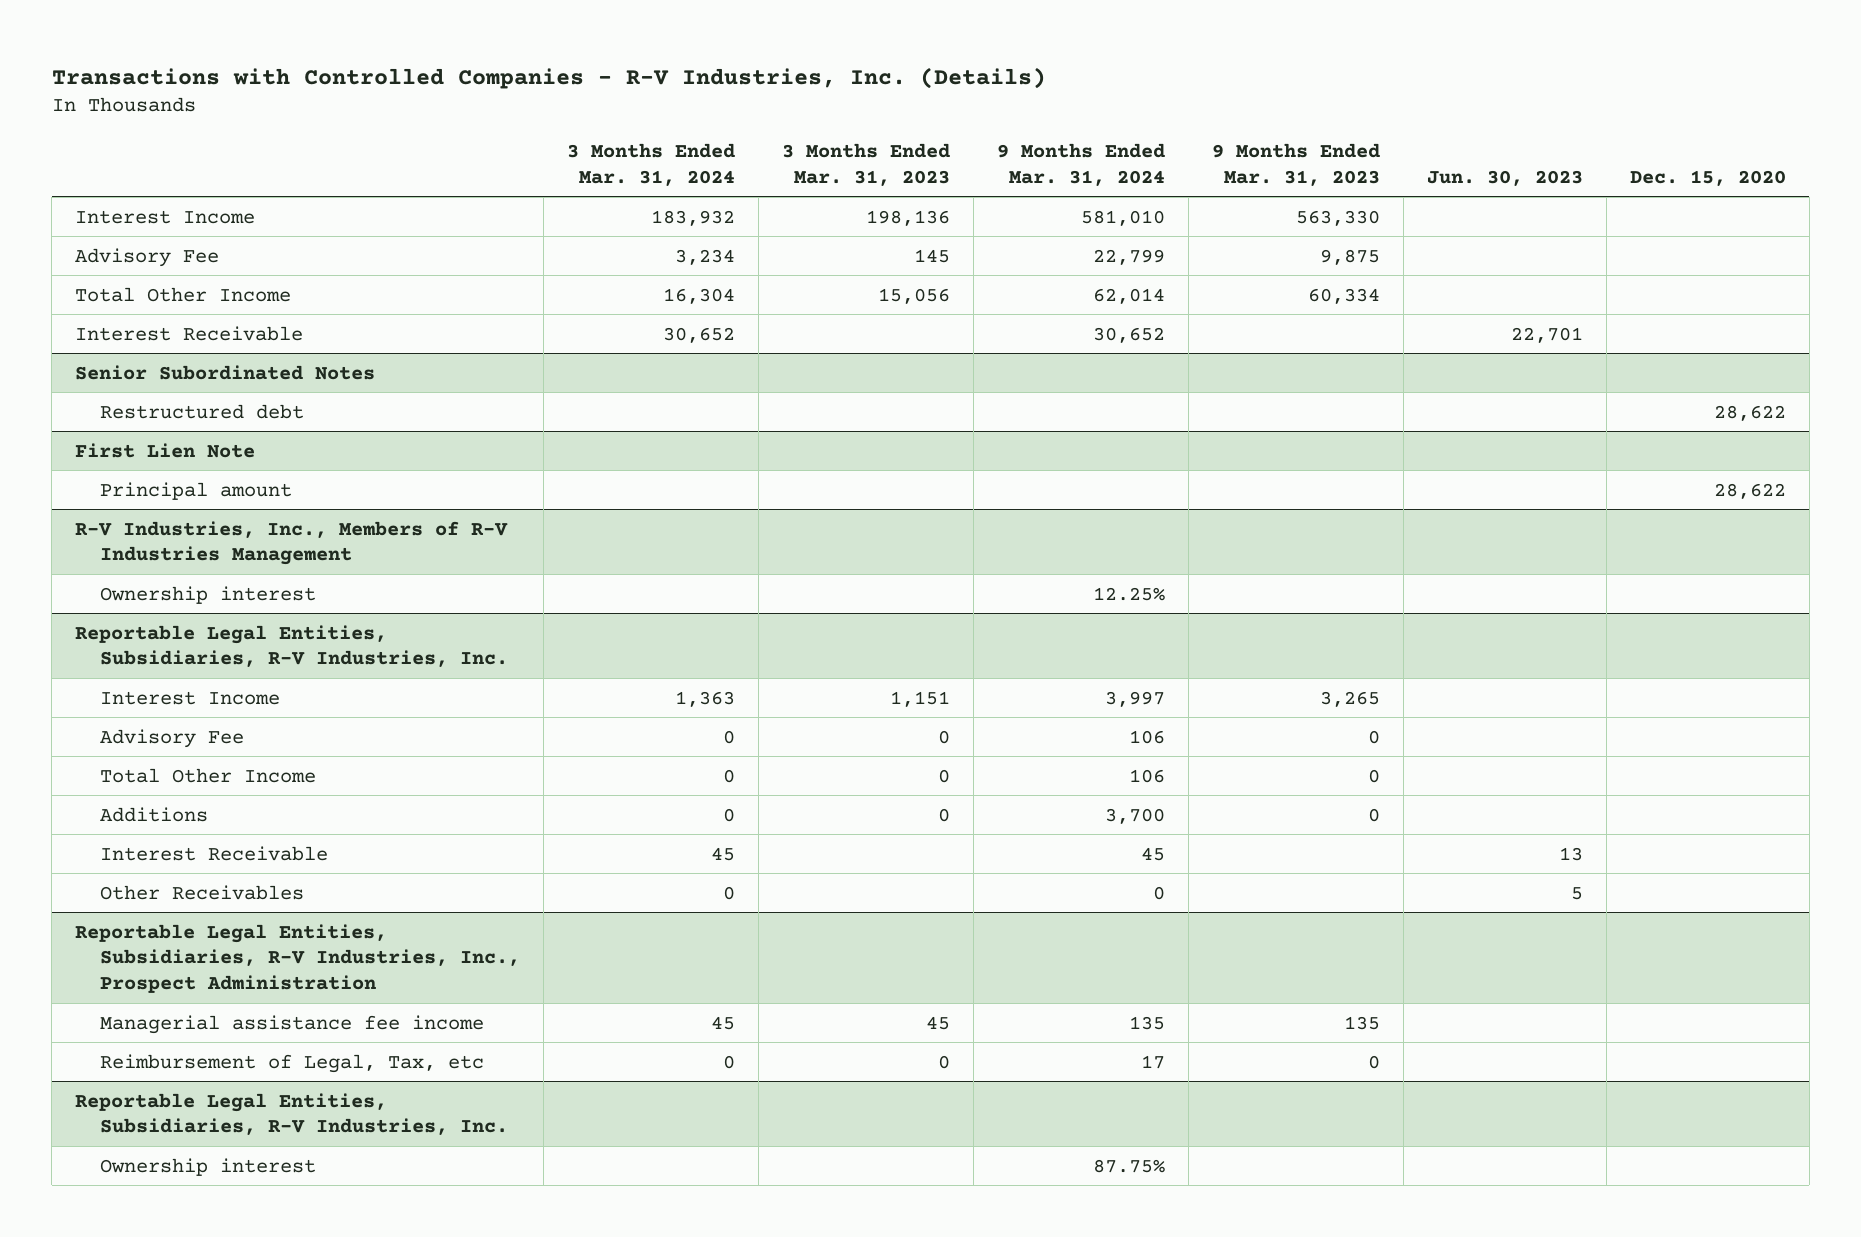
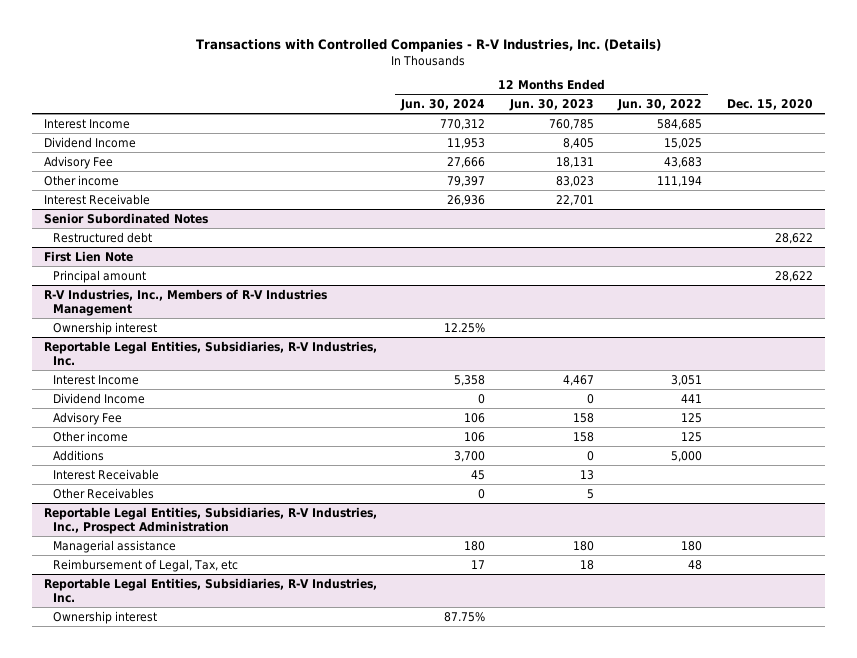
- | 3 Months Ended Mar. 31, 2024 | 3 Months Ended Mar. 31, 2023 | 9 Months Ended Mar. 31, 2024 | 9 Months Ended Mar. 31, 2023 | Jun. 30, 2023 | Dec. 15, 2020
+ | 12 Months Ended Jun. 30, 2024 | 12 Months Ended Jun. 30, 2023 | 12 Months Ended Jun. 30, 2022 | Dec. 15, 2020
+ Dividend Income | 11,953 | 8,405 | 15,025 |
- Total Other Income | 16,304 | 15,056 | 62,014 | 60,334 | |
+ Other income | 79,397 | 83,023 | 111,194 |
@ Reportable Legal Entities, Subsidiaries, R-V Industries, Inc.
+ Dividend Income | 0 | 0 | 441 |
- Total Other Income | 0 | 0 | 106 | 0 | |
+ Other income | 106 | 158 | 125 |
@ Reportable Legal Entities, Subsidiaries, R-V Industries, Inc., Prospect Administration
- Managerial assistance fee income | 45 | 45 | 135 | 135 | |
+ Managerial assistance | 180 | 180 | 180 |

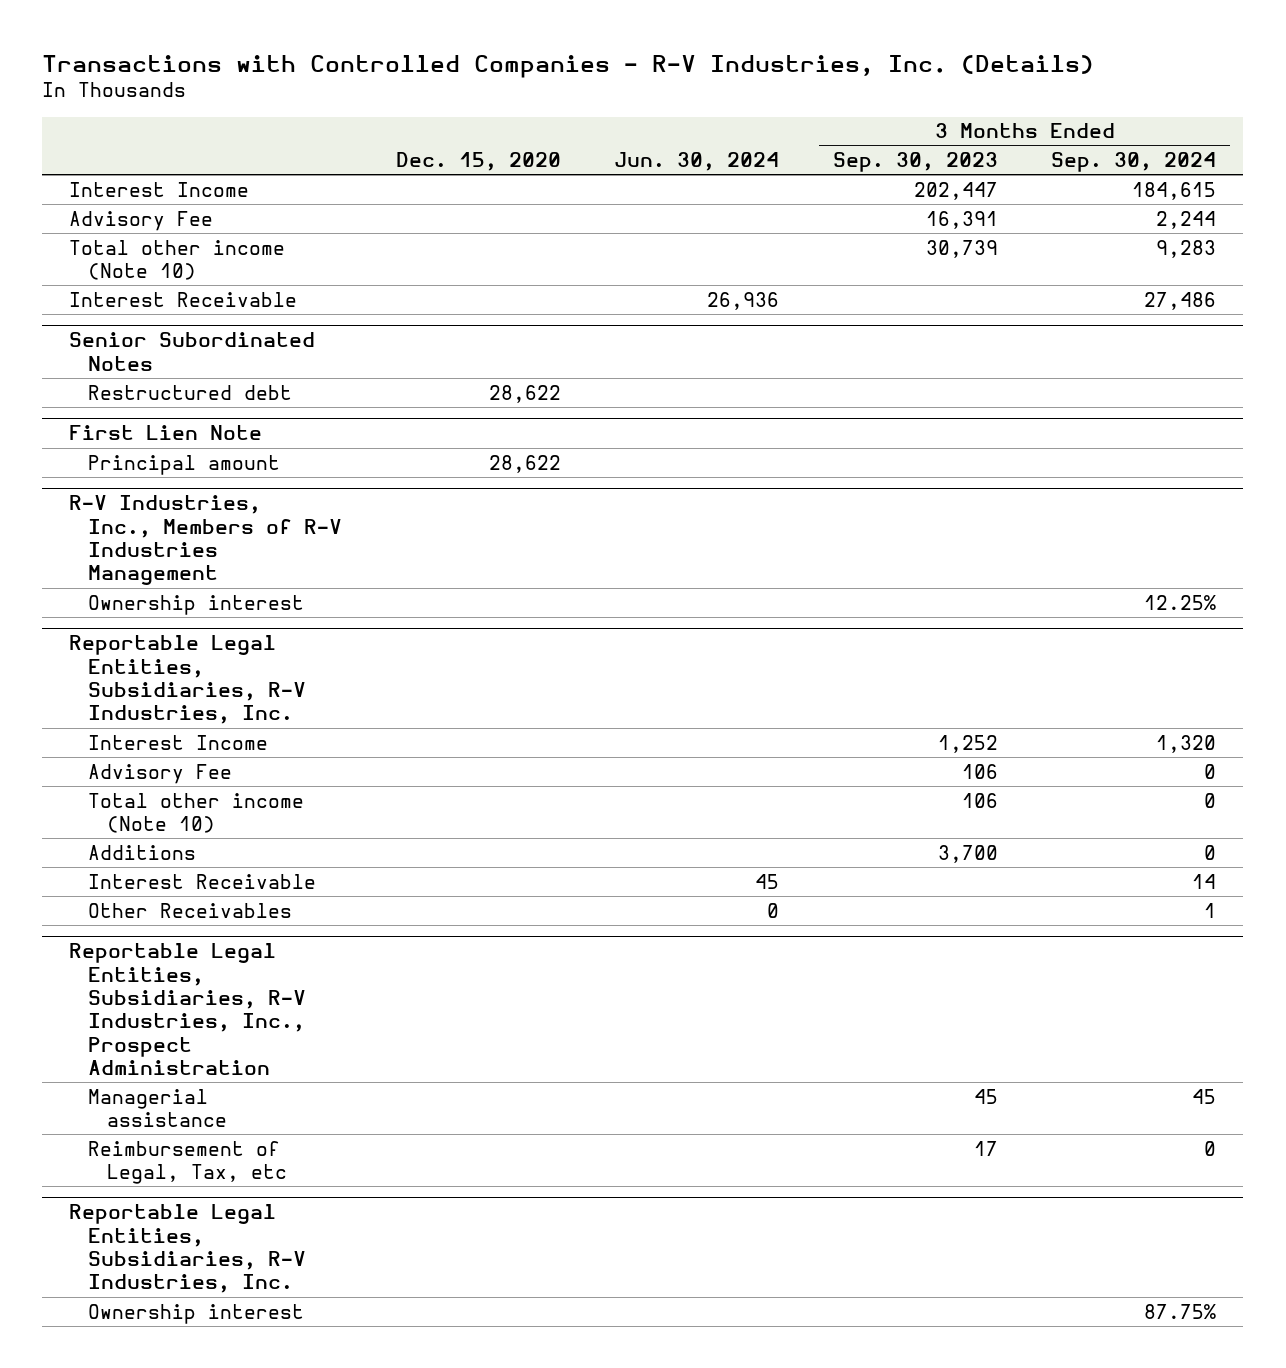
- | 12 Months Ended Jun. 30, 2024 | 12 Months Ended Jun. 30, 2023 | 12 Months Ended Jun. 30, 2022 | Dec. 15, 2020
+ | Dec. 15, 2020 | Jun. 30, 2024 | 3 Months Ended Sep. 30, 2023 | 3 Months Ended Sep. 30, 2024
- Dividend Income | 11,953 | 8,405 | 15,025 |
- Other income | 79,397 | 83,023 | 111,194 |
+ Total other income (Note 10) | | | 30,739 | 9,283
@ Reportable Legal Entities, Subsidiaries, R-V Industries, Inc.
- Dividend Income | 0 | 0 | 441 |
- Other income | 106 | 158 | 125 |
+ Total other income (Note 10) | | | 106 | 0

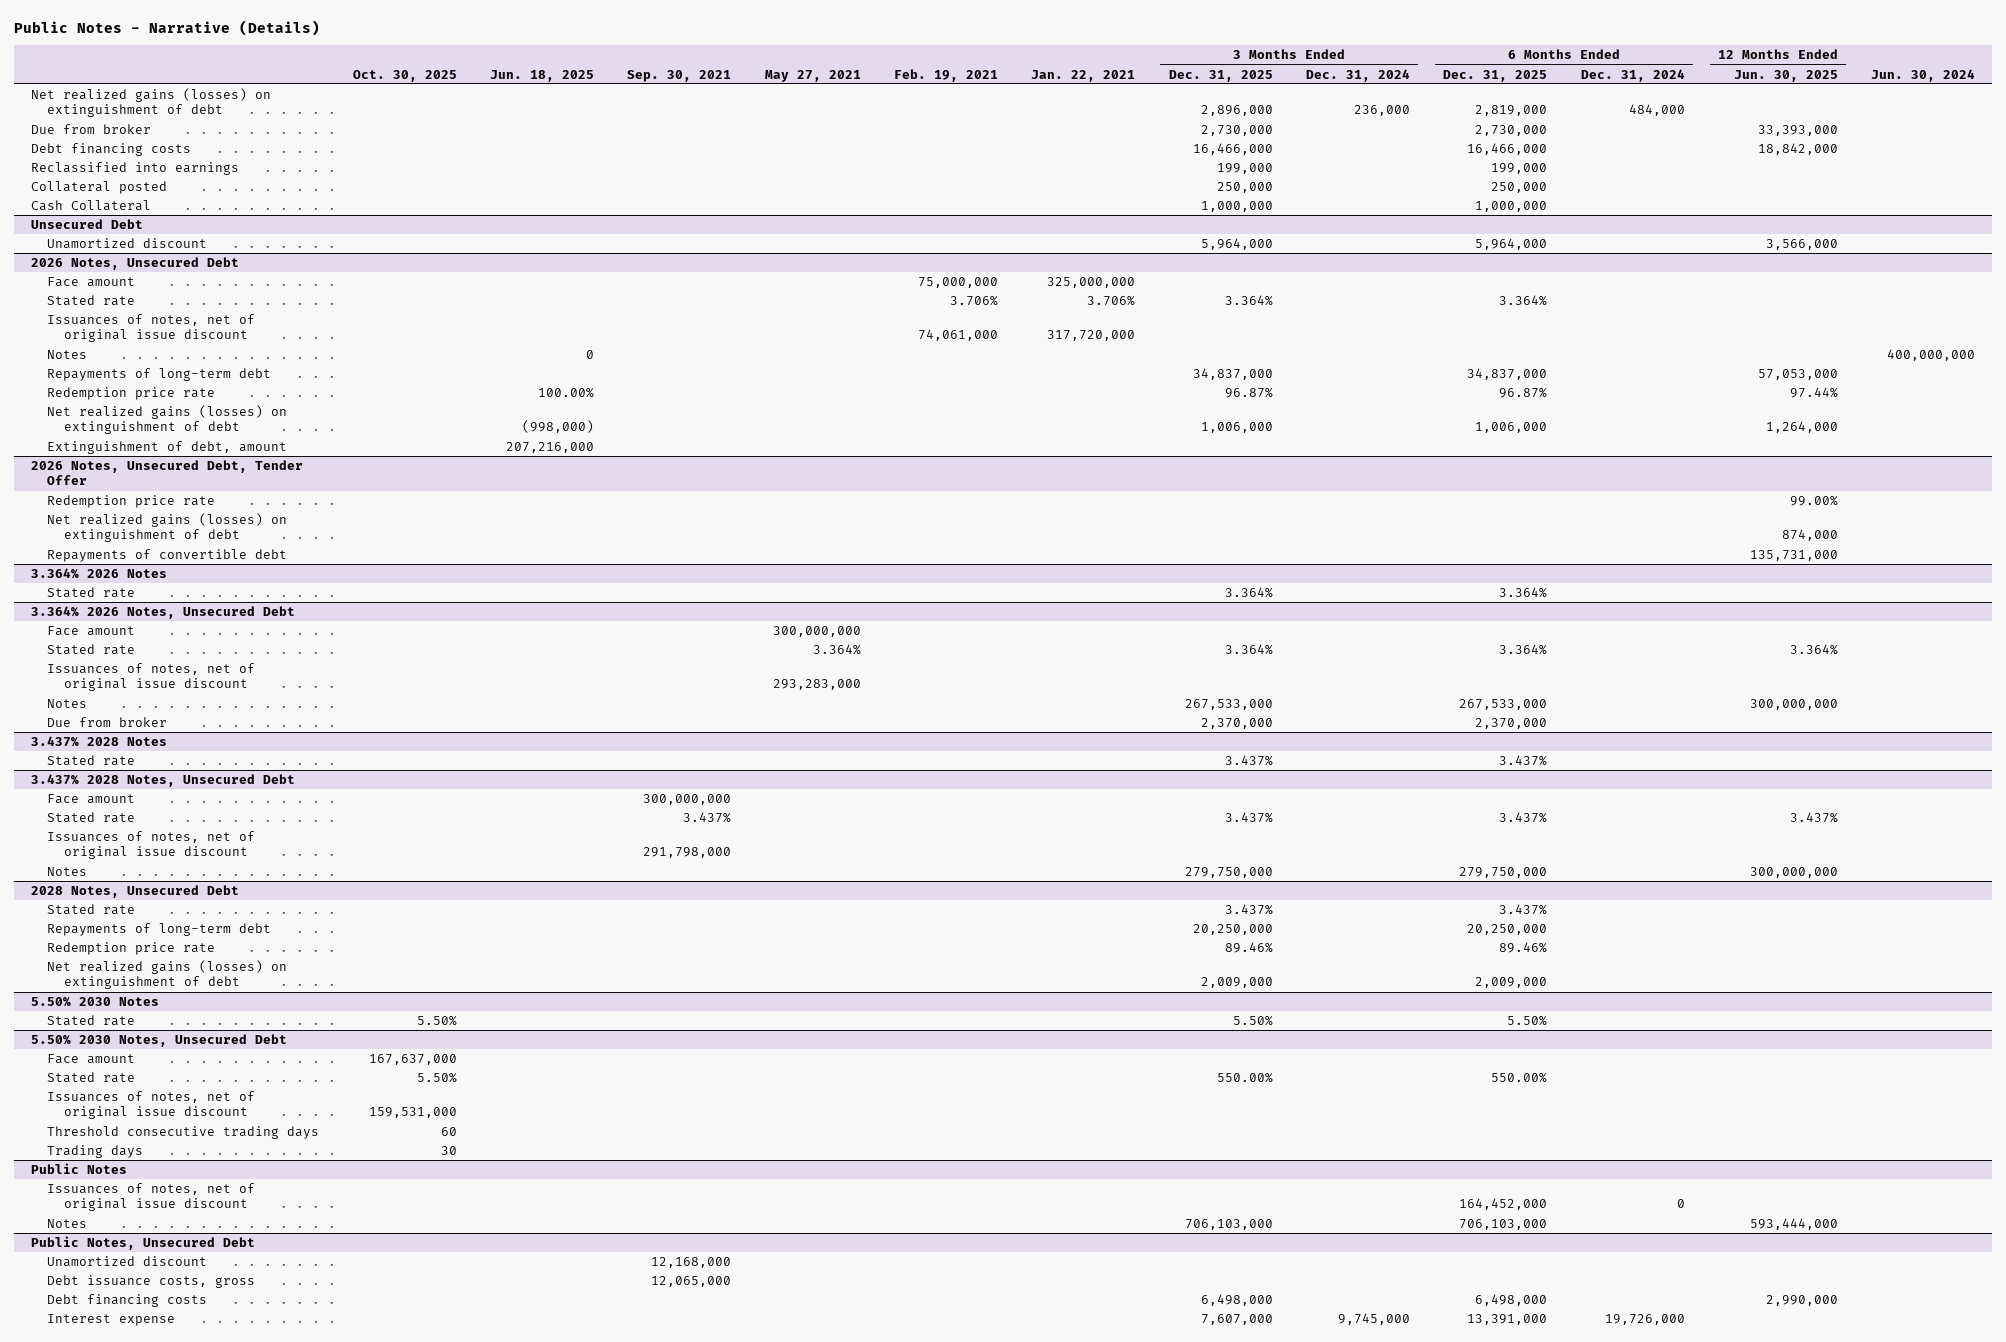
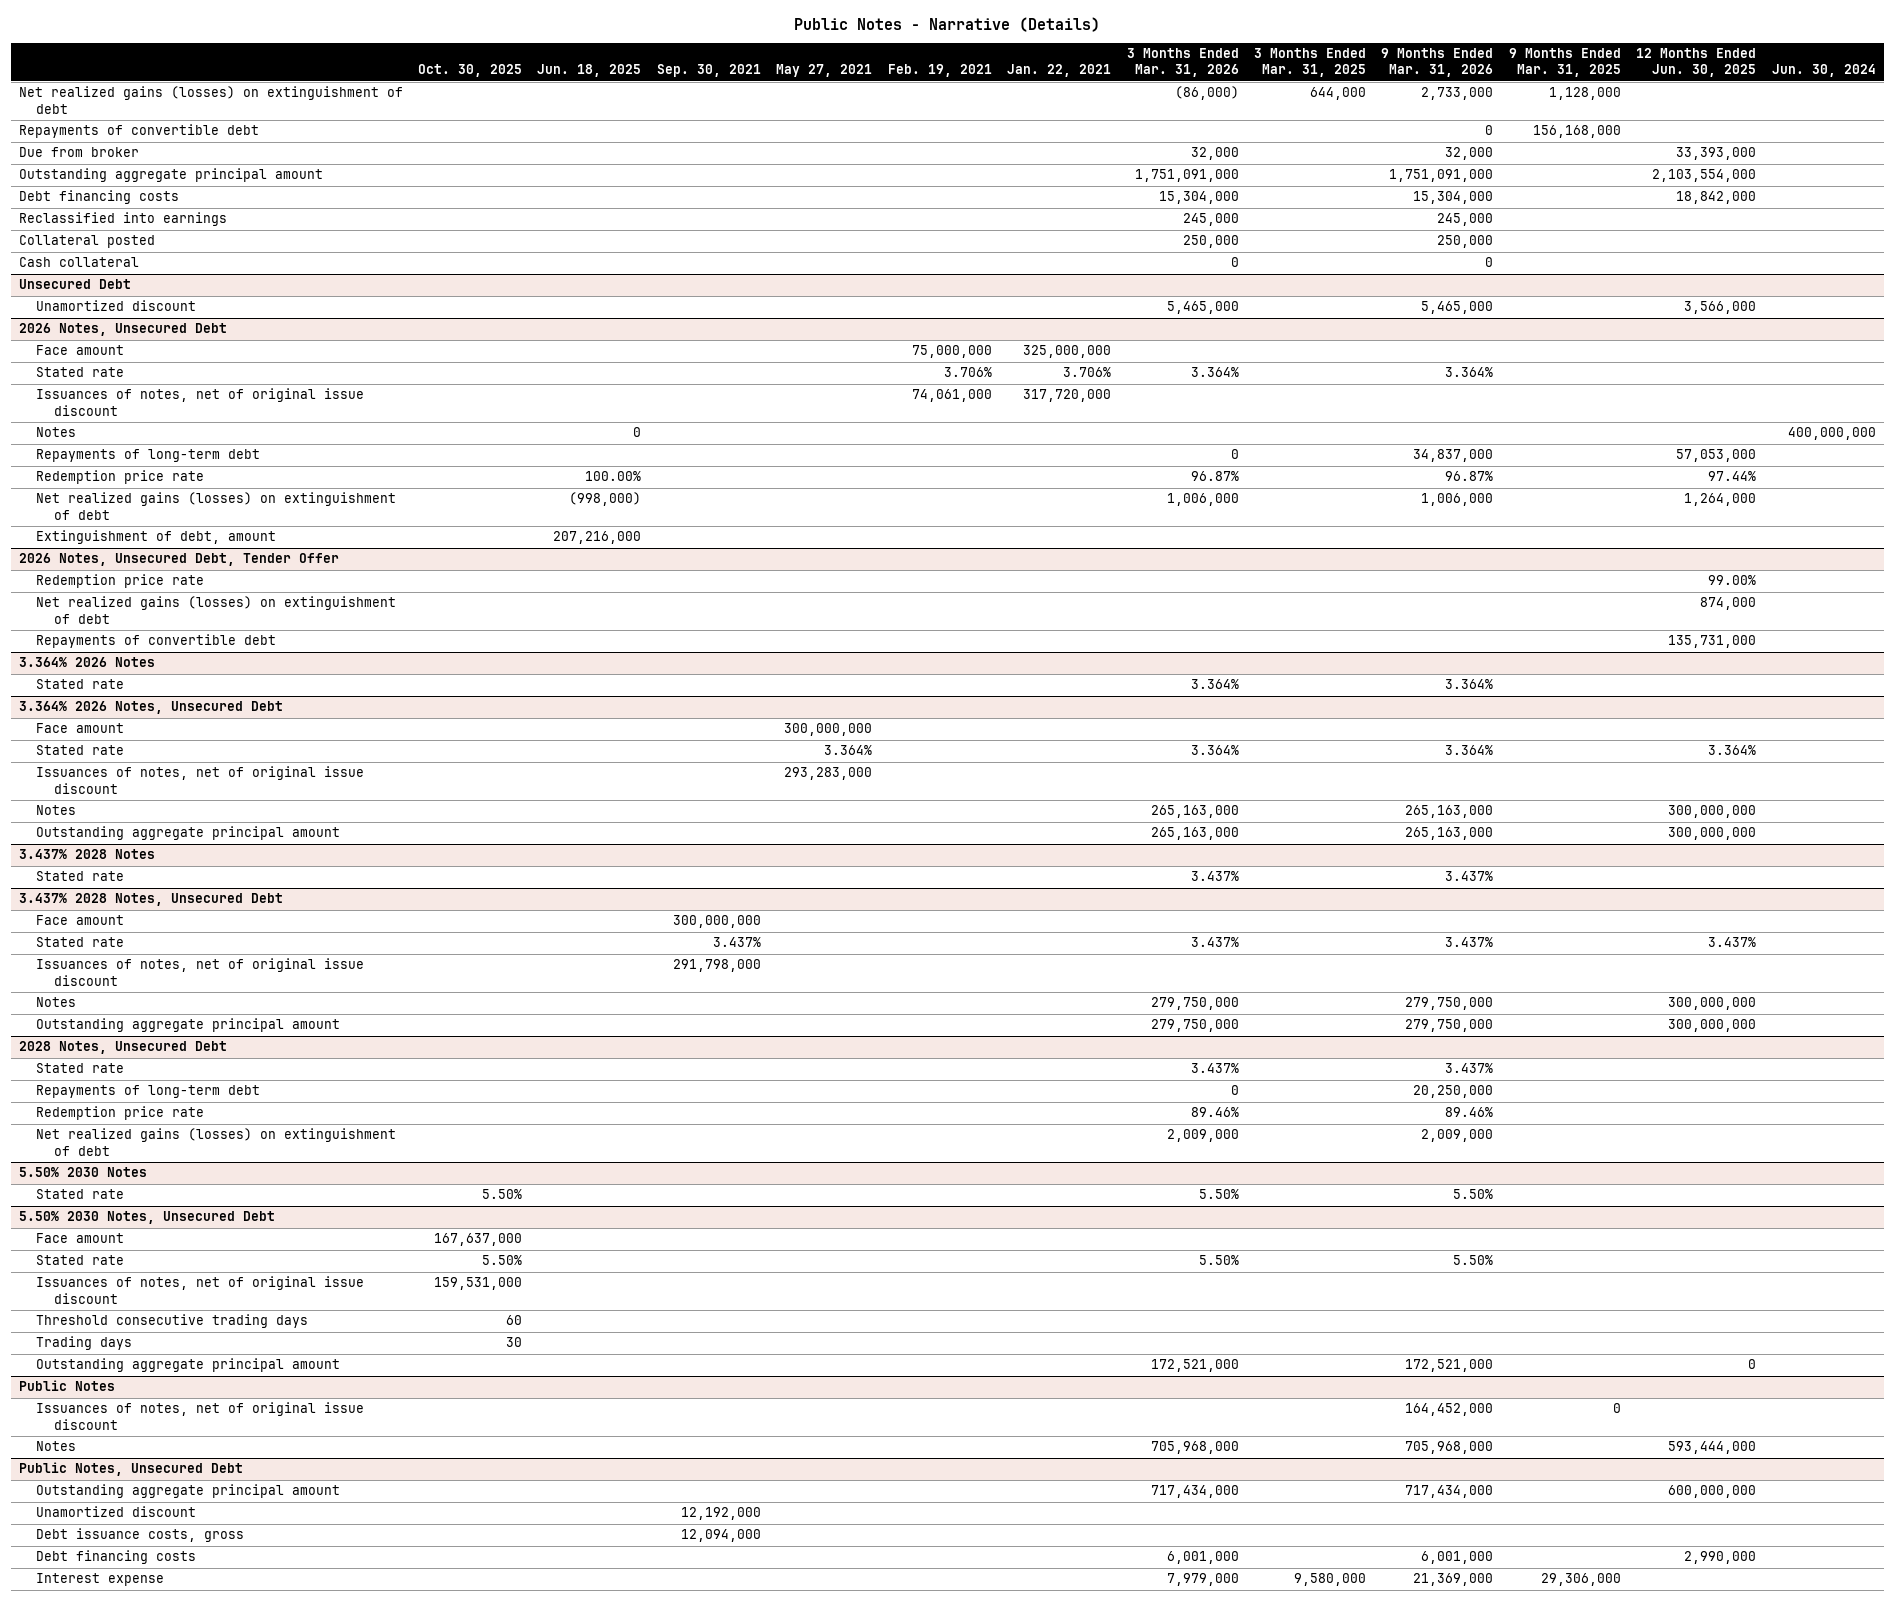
- | Oct. 30, 2025 | Jun. 18, 2025 | Sep. 30, 2021 | May 27, 2021 | Feb. 19, 2021 | Jan. 22, 2021 | 3 Months Ended Dec. 31, 2025 | 3 Months Ended Dec. 31, 2024 | 6 Months Ended Dec. 31, 2025 | 6 Months Ended Dec. 31, 2024 | 12 Months Ended Jun. 30, 2025 | Jun. 30, 2024
+ | Oct. 30, 2025 | Jun. 18, 2025 | Sep. 30, 2021 | May 27, 2021 | Feb. 19, 2021 | Jan. 22, 2021 | 3 Months Ended Mar. 31, 2026 | 3 Months Ended Mar. 31, 2025 | 9 Months Ended Mar. 31, 2026 | 9 Months Ended Mar. 31, 2025 | 12 Months Ended Jun. 30, 2025 | Jun. 30, 2024
+ Repayments of convertible debt | | | | | | | | | 0 | 156,168,000 | |
+ Outstanding aggregate principal amount | | | | | | | 1,751,091,000 | | 1,751,091,000 | | 2,103,554,000 |
- Cash Collateral | | | | | | | 1,000,000 | | 1,000,000 | | |
+ Cash collateral | | | | | | | 0 | | 0 | | |
@ 3.364% 2026 Notes, Unsecured Debt
- Due from broker | | | | | | | 2,370,000 | | 2,370,000 | | |
+ Outstanding aggregate principal amount | | | | | | | 265,163,000 | | 265,163,000 | | 300,000,000 |
@ 3.437% 2028 Notes, Unsecured Debt
+ Outstanding aggregate principal amount | | | | | | | 279,750,000 | | 279,750,000 | | 300,000,000 |
@ 5.50% 2030 Notes, Unsecured Debt
+ Outstanding aggregate principal amount | | | | | | | 172,521,000 | | 172,521,000 | | 0 |
@ Public Notes, Unsecured Debt
- Unamortized discount | | | 12,168,000 | | | | | | | | |
- Debt issuance costs, gross | | | 12,065,000 | | | | | | | | |
+ Outstanding aggregate principal amount | | | | | | | 717,434,000 | | 717,434,000 | | 600,000,000 |
+ Unamortized discount | | | 12,192,000 | | | | | | | | |
+ Debt issuance costs, gross | | | 12,094,000 | | | | | | | | |

